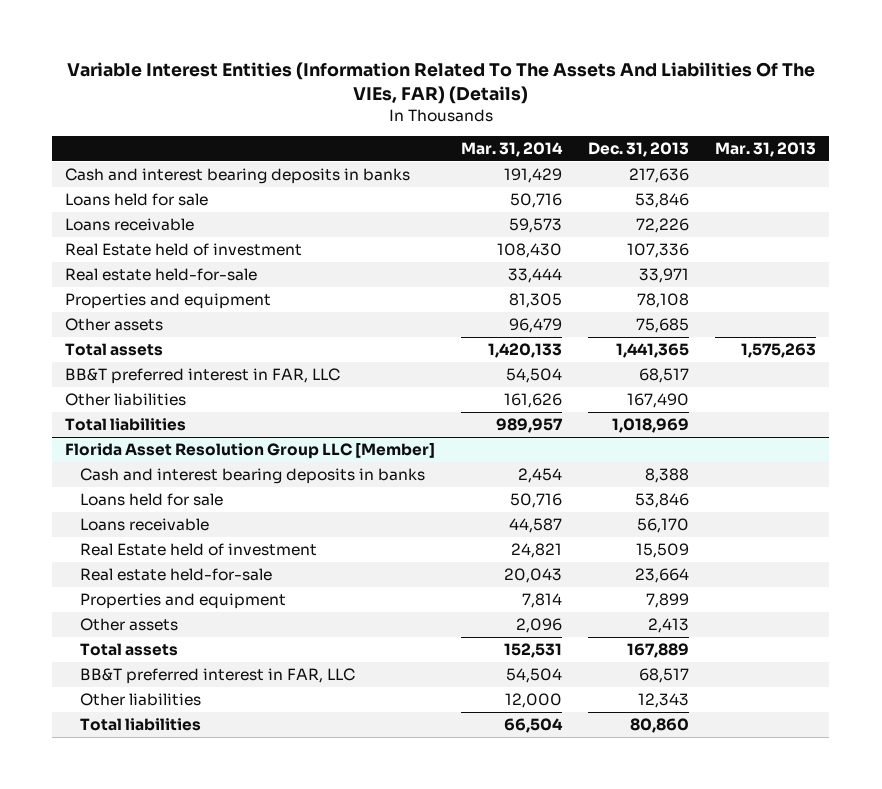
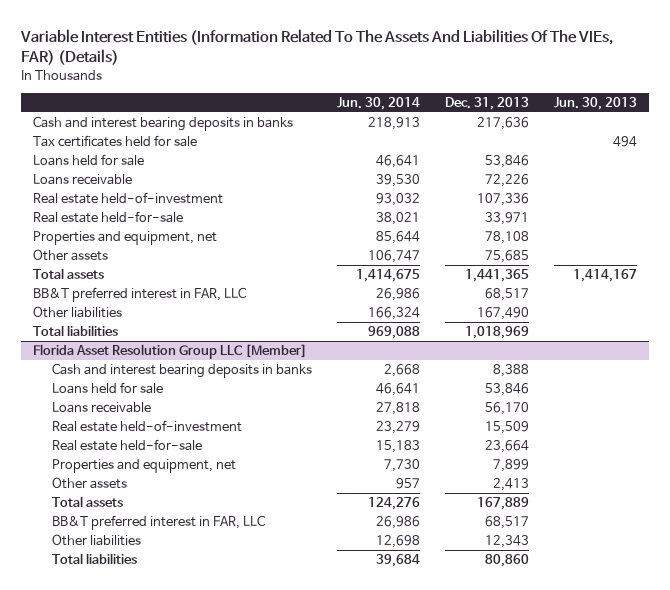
- | Mar. 31, 2014 | Dec. 31, 2013 | Mar. 31, 2013
+ | Jun. 30, 2014 | Dec. 31, 2013 | Jun. 30, 2013
+ Tax certificates held for sale | | | 494
- Real Estate held of investment | 108,430 | 107,336 |
+ Real estate held-of-investment | 93,032 | 107,336 |
- Properties and equipment | 81,305 | 78,108 |
+ Properties and equipment, net | 85,644 | 78,108 |
@ Florida Asset Resolution Group LLC [Member]
- Real Estate held of investment | 24,821 | 15,509 |
+ Real estate held-of-investment | 23,279 | 15,509 |
- Properties and equipment | 7,814 | 7,899 |
+ Properties and equipment, net | 7,730 | 7,899 |

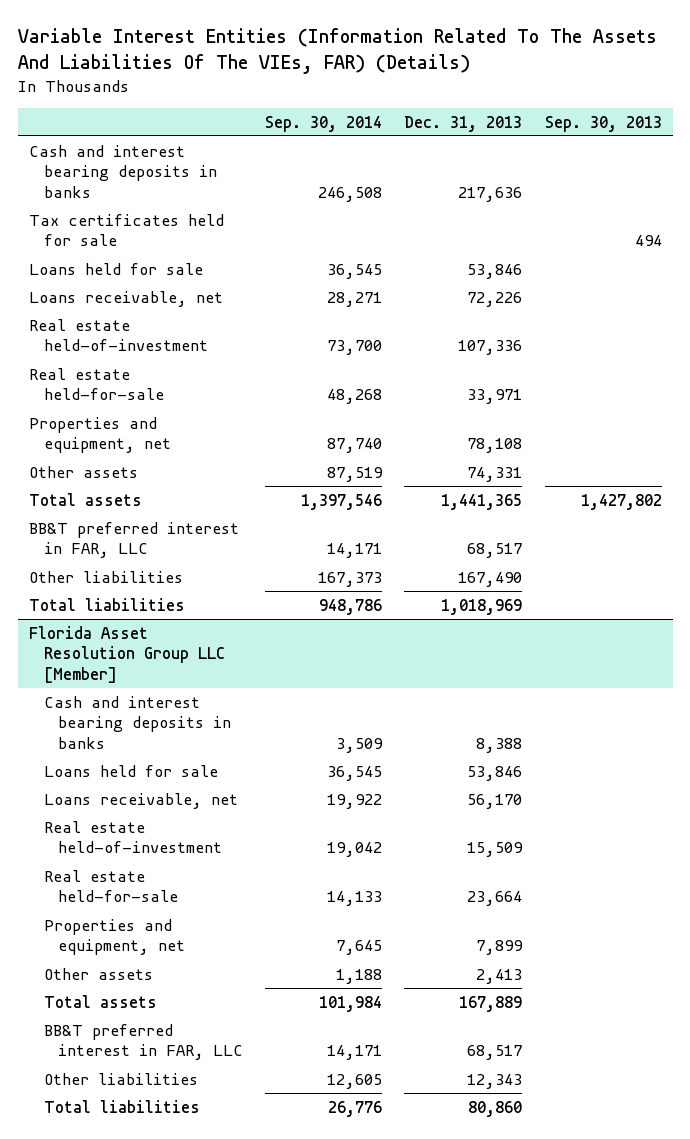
- | Jun. 30, 2014 | Dec. 31, 2013 | Jun. 30, 2013
+ | Sep. 30, 2014 | Dec. 31, 2013 | Sep. 30, 2013
- Loans receivable | 39,530 | 72,226 |
+ Loans receivable, net | 28,271 | 72,226 |
- Other assets | 106,747 | 75,685 |
+ Other assets | 87,519 | 74,331 |
@ Florida Asset Resolution Group LLC [Member]
- Loans receivable | 27,818 | 56,170 |
+ Loans receivable, net | 19,922 | 56,170 |

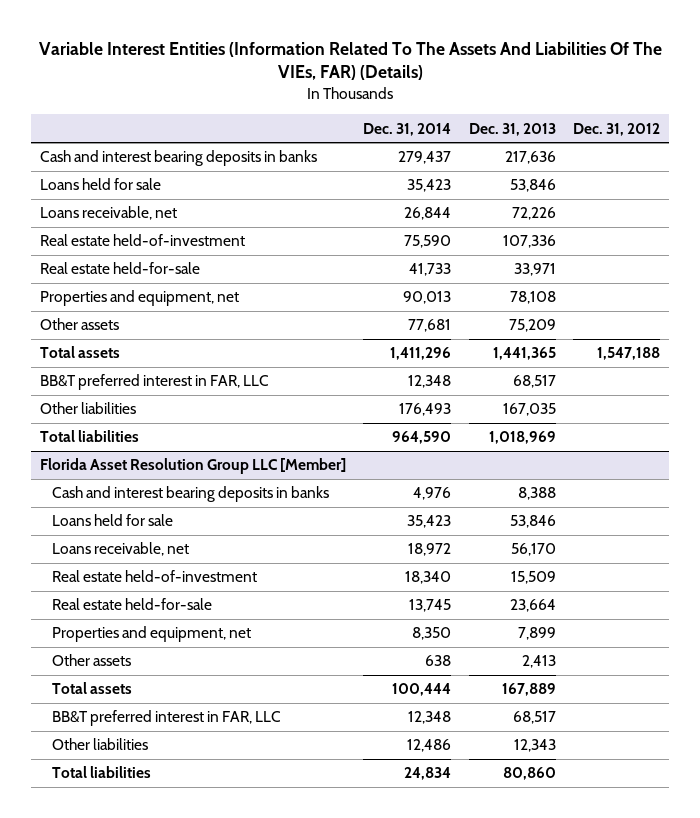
- | Sep. 30, 2014 | Dec. 31, 2013 | Sep. 30, 2013
+ | Dec. 31, 2014 | Dec. 31, 2013 | Dec. 31, 2012
- Tax certificates held for sale | | | 494
- Other assets | 87,519 | 74,331 |
+ Other assets | 77,681 | 75,209 |
- Other liabilities | 167,373 | 167,490 |
+ Other liabilities | 176,493 | 167,035 |

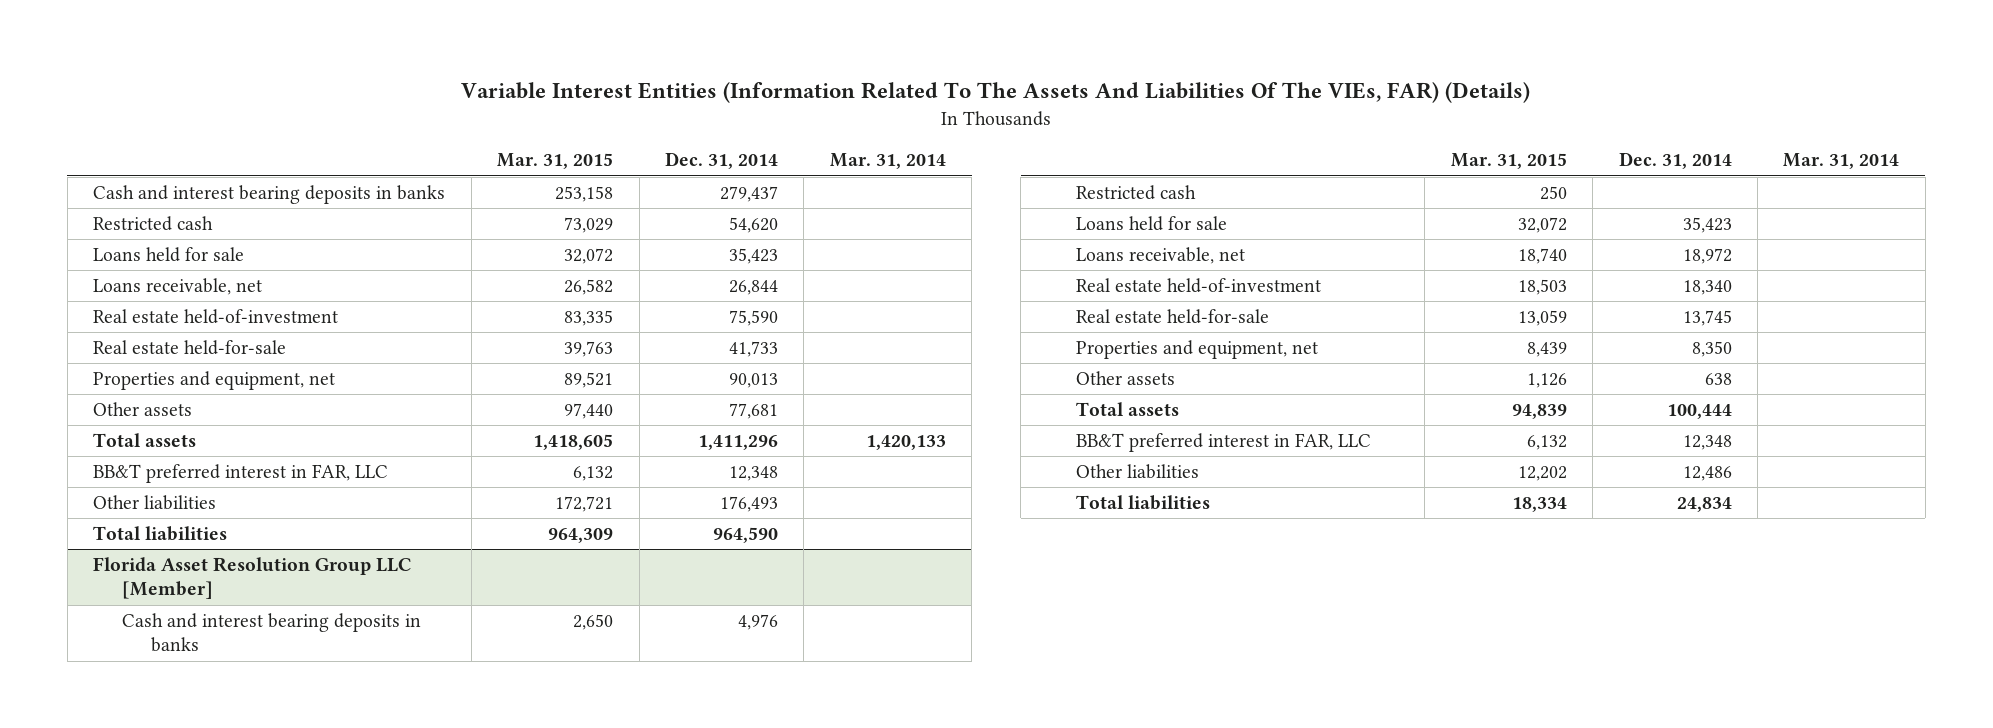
- | Dec. 31, 2014 | Dec. 31, 2013 | Dec. 31, 2012
+ | Mar. 31, 2015 | Dec. 31, 2014 | Mar. 31, 2014
+ Restricted cash | 73,029 | 54,620 |
@ Florida Asset Resolution Group LLC [Member]
+ Restricted cash | 250 | |

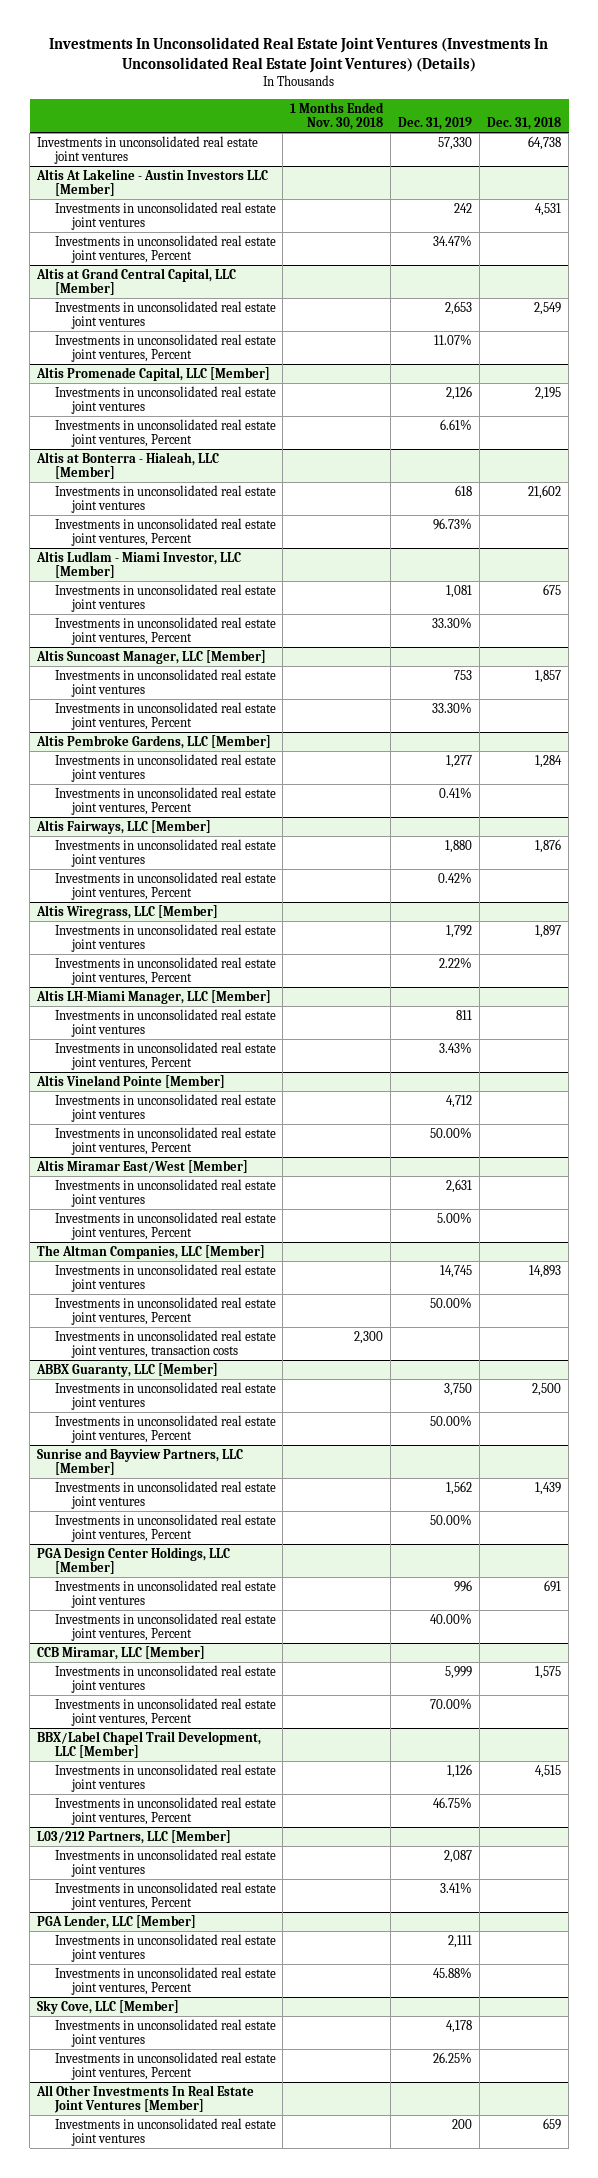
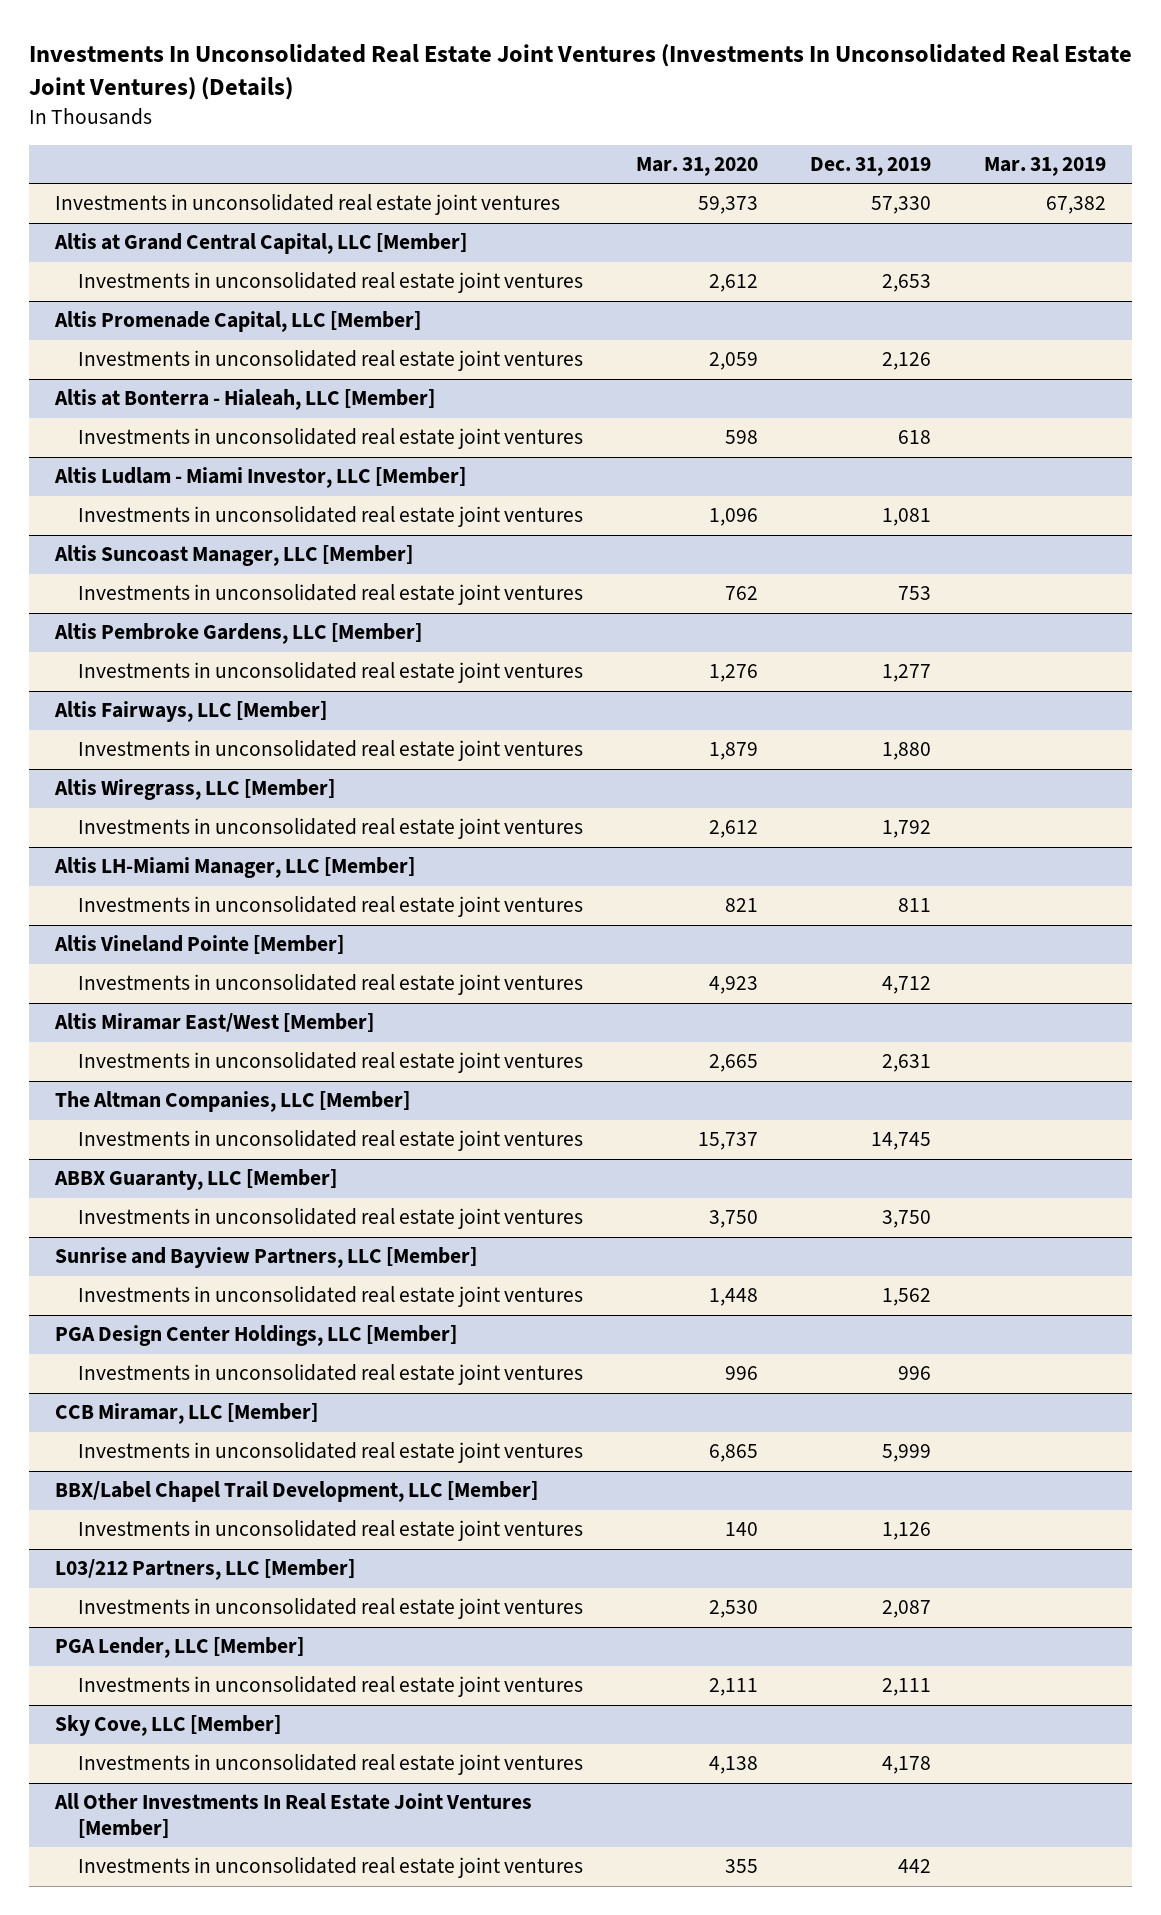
- | 1 Months Ended Nov. 30, 2018 | Dec. 31, 2019 | Dec. 31, 2018
+ | Mar. 31, 2020 | Dec. 31, 2019 | Mar. 31, 2019
- Altis At Lakeline - Austin Investors LLC [Member]
- Investments in unconsolidated real estate joint ventures | | 242 | 4,531
- Investments in unconsolidated real estate joint ventures, Percent | | 34.47% |
@ Altis at Grand Central Capital, LLC [Member]
- Investments in unconsolidated real estate joint ventures, Percent | | 11.07% |
@ Altis Promenade Capital, LLC [Member]
- Investments in unconsolidated real estate joint ventures, Percent | | 6.61% |
@ Altis at Bonterra - Hialeah, LLC [Member]
- Investments in unconsolidated real estate joint ventures, Percent | | 96.73% |
@ Altis Ludlam - Miami Investor, LLC [Member]
- Investments in unconsolidated real estate joint ventures, Percent | | 33.30% |
@ Altis Suncoast Manager, LLC [Member]
- Investments in unconsolidated real estate joint ventures, Percent | | 33.30% |
@ Altis Pembroke Gardens, LLC [Member]
- Investments in unconsolidated real estate joint ventures, Percent | | 0.41% |
@ Altis Fairways, LLC [Member]
- Investments in unconsolidated real estate joint ventures, Percent | | 0.42% |
@ Altis Wiregrass, LLC [Member]
- Investments in unconsolidated real estate joint ventures, Percent | | 2.22% |
@ Altis LH-Miami Manager, LLC [Member]
- Investments in unconsolidated real estate joint ventures, Percent | | 3.43% |
@ Altis Vineland Pointe [Member]
- Investments in unconsolidated real estate joint ventures, Percent | | 50.00% |
@ Altis Miramar East/West [Member]
- Investments in unconsolidated real estate joint ventures, Percent | | 5.00% |
@ The Altman Companies, LLC [Member]
- Investments in unconsolidated real estate joint ventures, Percent | | 50.00% |
- Investments in unconsolidated real estate joint ventures, transaction costs | 2,300 | |
@ ABBX Guaranty, LLC [Member]
- Investments in unconsolidated real estate joint ventures, Percent | | 50.00% |
@ Sunrise and Bayview Partners, LLC [Member]
- Investments in unconsolidated real estate joint ventures, Percent | | 50.00% |
@ PGA Design Center Holdings, LLC [Member]
- Investments in unconsolidated real estate joint ventures, Percent | | 40.00% |
@ CCB Miramar, LLC [Member]
- Investments in unconsolidated real estate joint ventures, Percent | | 70.00% |
@ BBX/Label Chapel Trail Development, LLC [Member]
- Investments in unconsolidated real estate joint ventures, Percent | | 46.75% |
@ L03/212 Partners, LLC [Member]
- Investments in unconsolidated real estate joint ventures, Percent | | 3.41% |
@ PGA Lender, LLC [Member]
- Investments in unconsolidated real estate joint ventures, Percent | | 45.88% |
@ Sky Cove, LLC [Member]
- Investments in unconsolidated real estate joint ventures, Percent | | 26.25% |
@ All Other Investments In Real Estate Joint Ventures [Member]
- Investments in unconsolidated real estate joint ventures | | 200 | 659
+ Investments in unconsolidated real estate joint ventures | 355 | 442 |

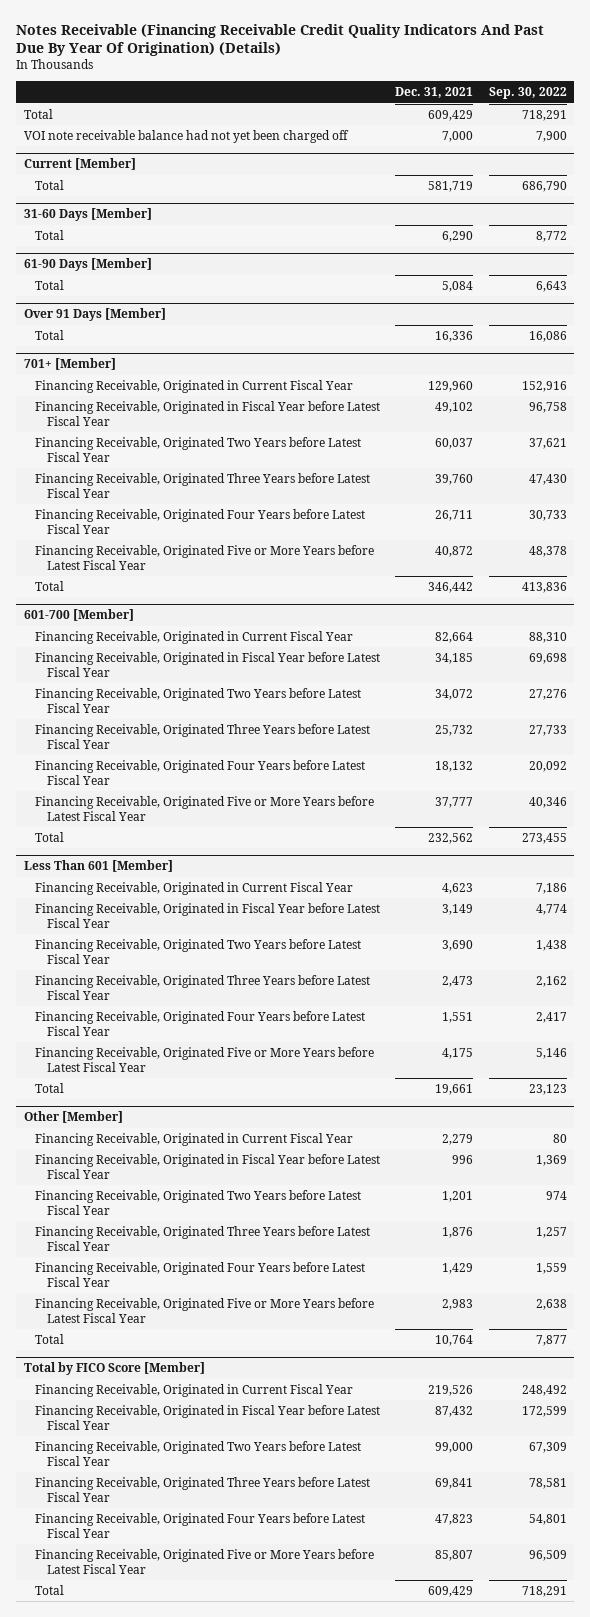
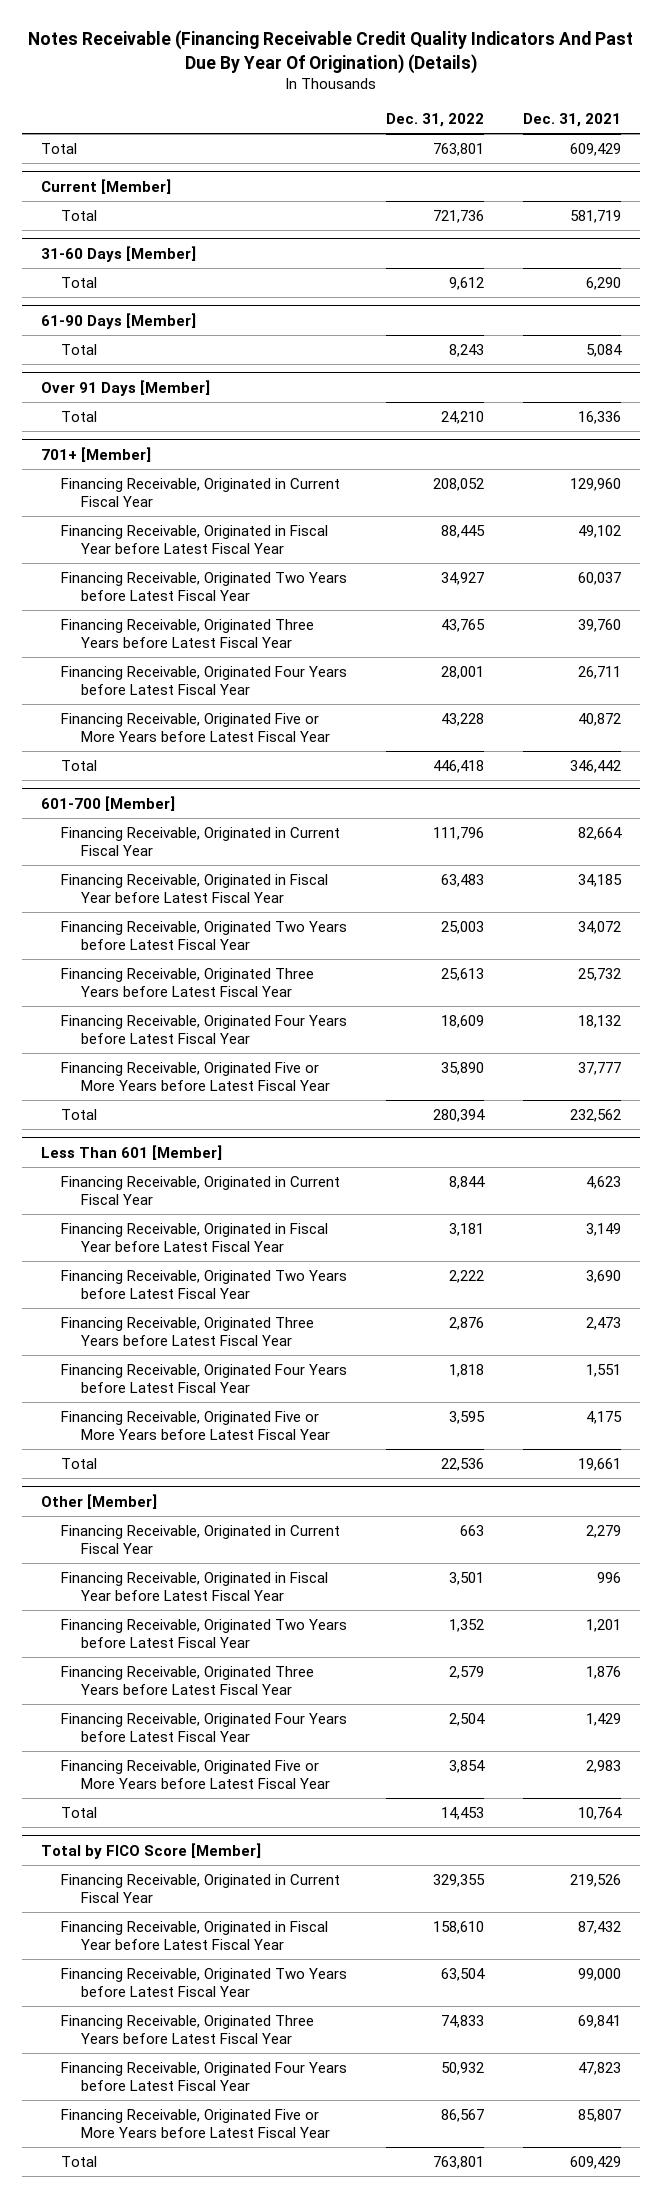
- | Dec. 31, 2021 | Sep. 30, 2022
+ | Dec. 31, 2022 | Dec. 31, 2021
- VOI note receivable balance had not yet been charged off | 7,000 | 7,900

